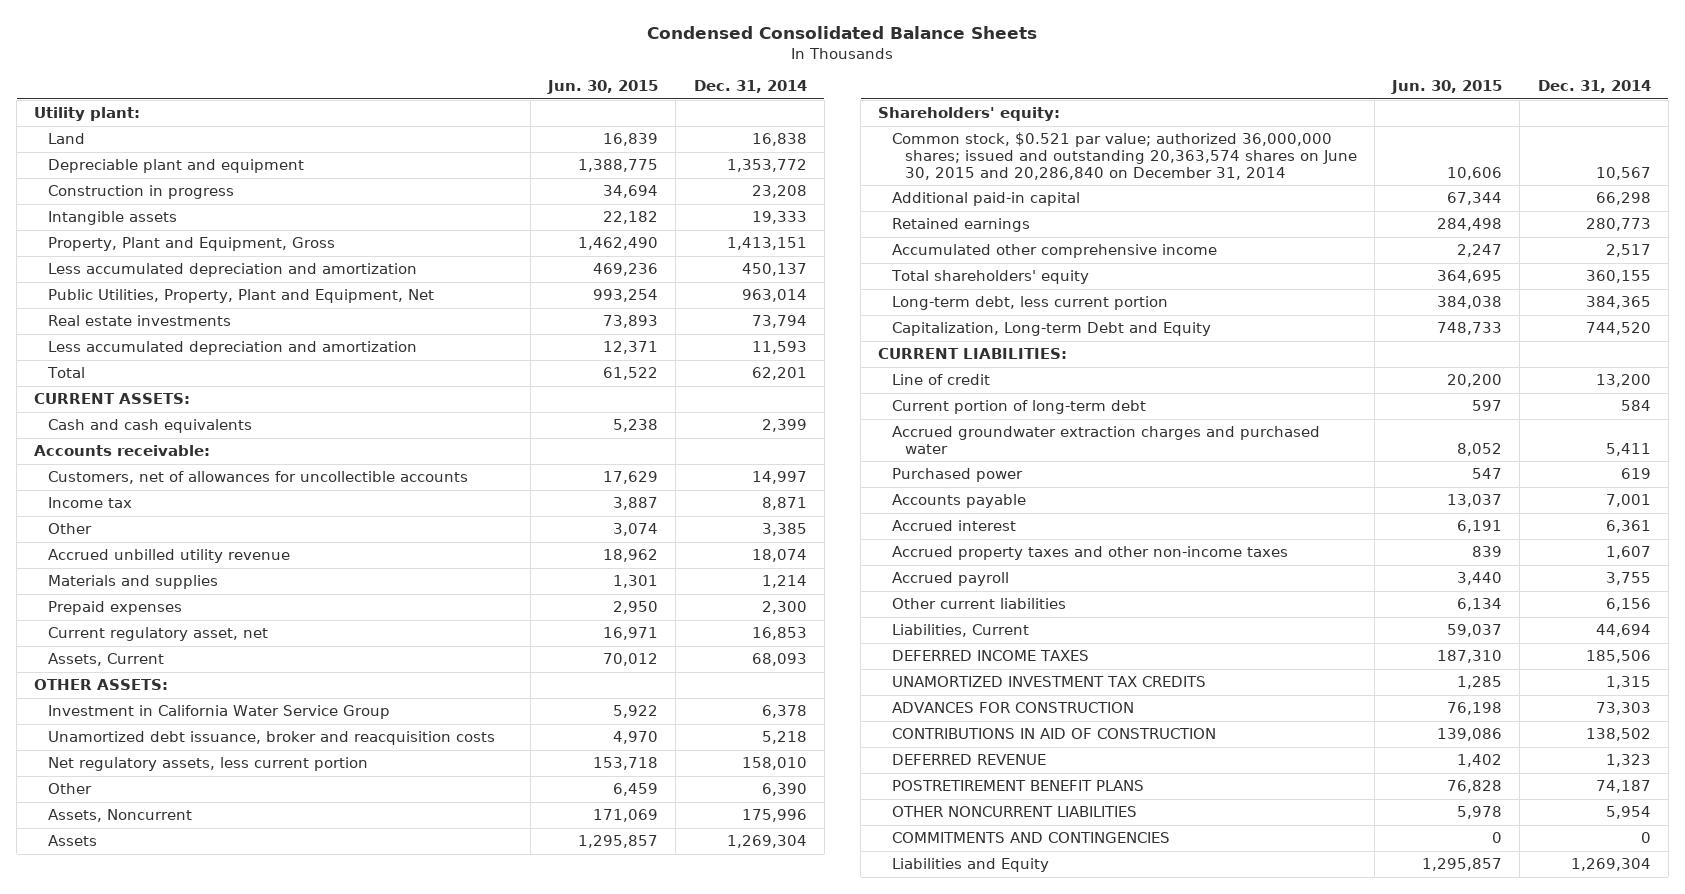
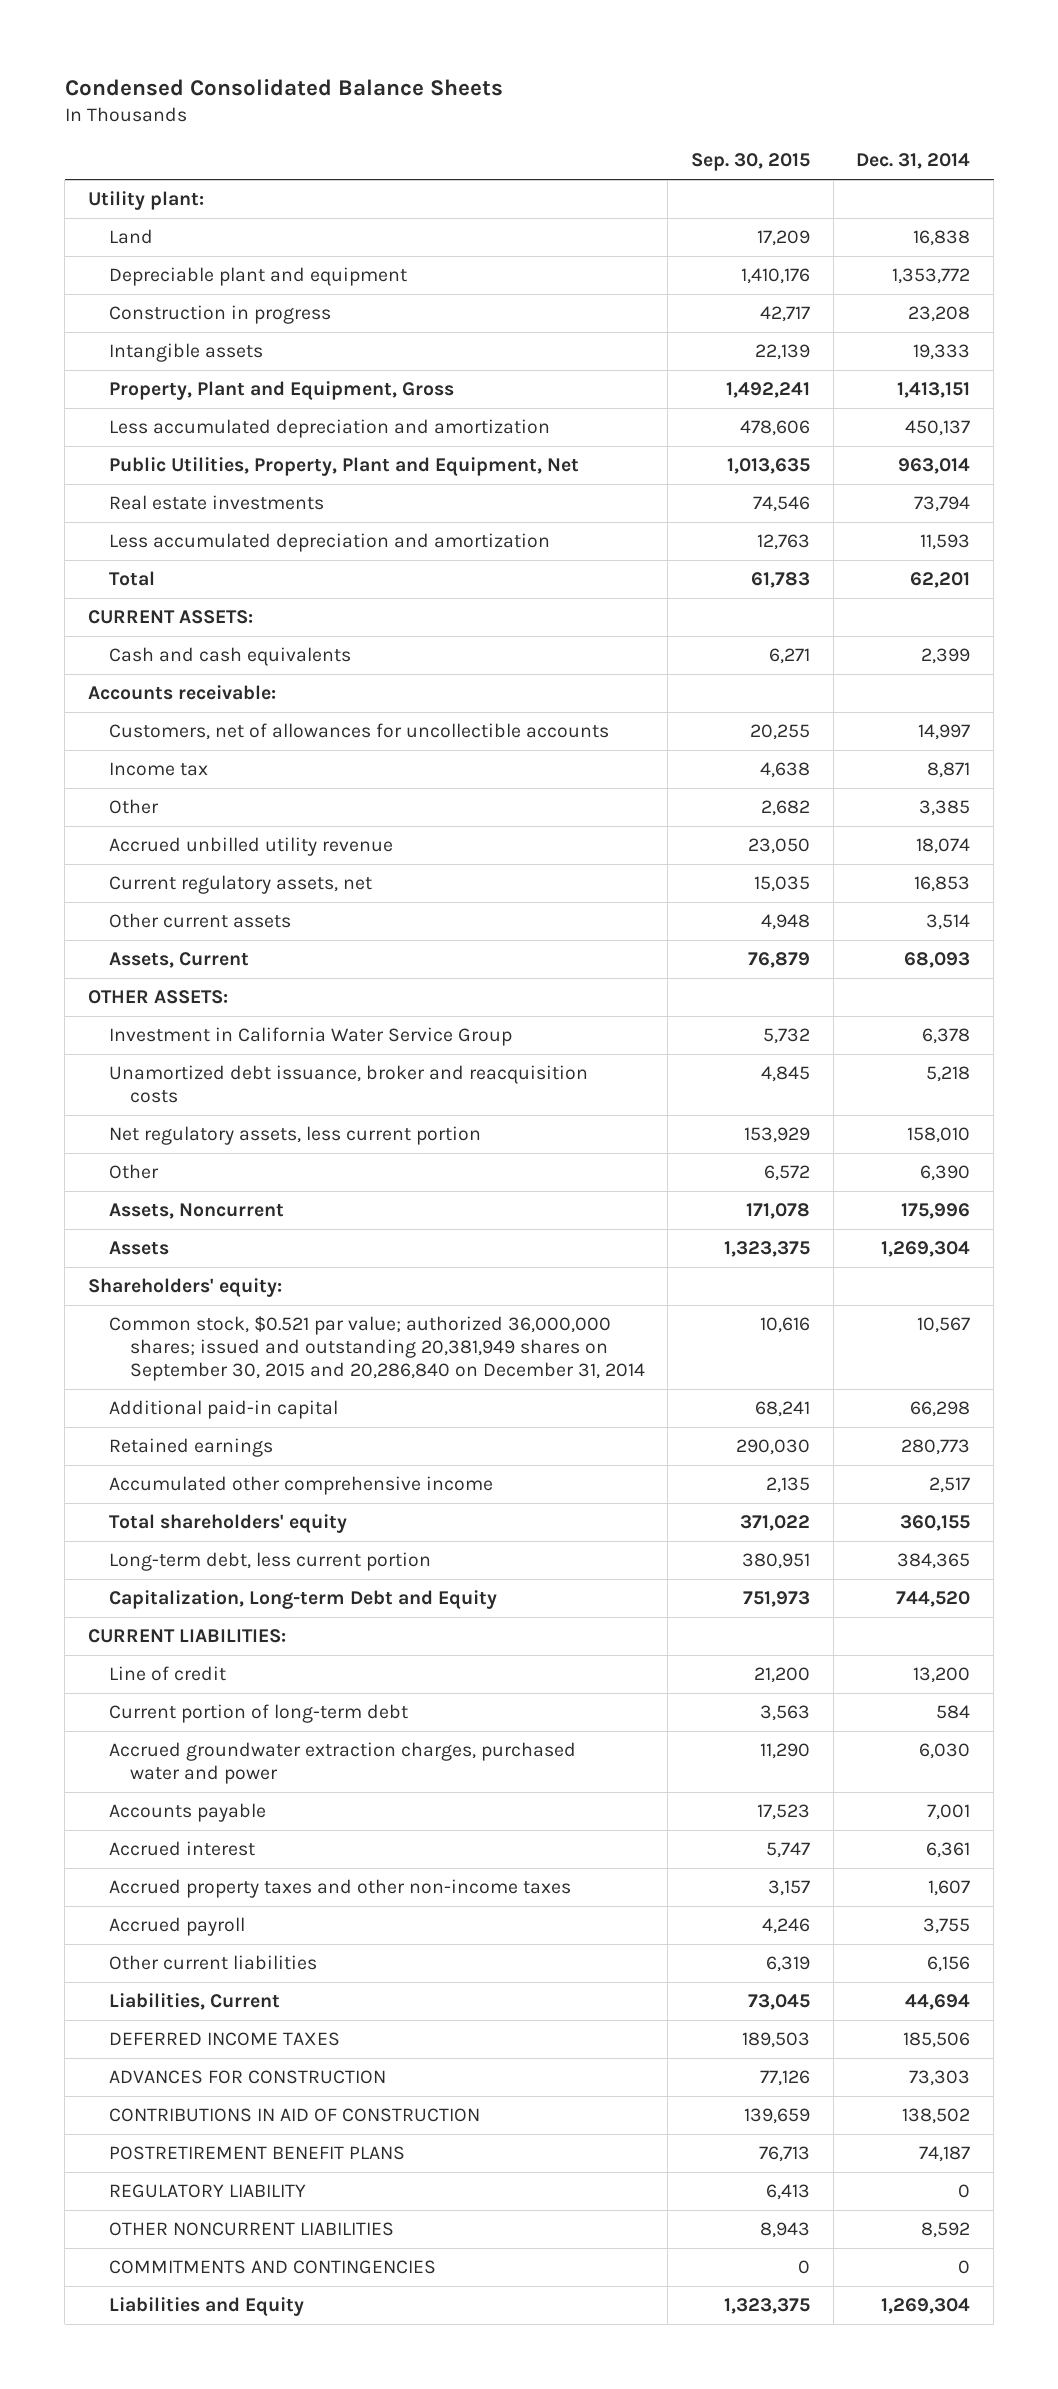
- | Jun. 30, 2015 | Dec. 31, 2014
+ | Sep. 30, 2015 | Dec. 31, 2014
- Materials and supplies | 1,301 | 1,214
- Prepaid expenses | 2,950 | 2,300
- Current regulatory asset, net | 16,971 | 16,853
+ Current regulatory assets, net | 15,035 | 16,853
+ Other current assets | 4,948 | 3,514
- Common stock, $0.521 par value; authorized 36,000,000 shares; issued and outstanding 20,363,574 shares on June 30, 2015 and 20,286,840 on December 31, 2014 | 10,606 | 10,567
+ Common stock, $0.521 par value; authorized 36,000,000 shares; issued and outstanding 20,381,949 shares on September 30, 2015 and 20,286,840 on December 31, 2014 | 10,616 | 10,567
- Accrued groundwater extraction charges and purchased water | 8,052 | 5,411
- Purchased power | 547 | 619
+ Accrued groundwater extraction charges, purchased water and power | 11,290 | 6,030
- UNAMORTIZED INVESTMENT TAX CREDITS | 1,285 | 1,315
- DEFERRED REVENUE | 1,402 | 1,323
- OTHER NONCURRENT LIABILITIES | 5,978 | 5,954
+ REGULATORY LIABILITY | 6,413 | 0
+ OTHER NONCURRENT LIABILITIES | 8,943 | 8,592

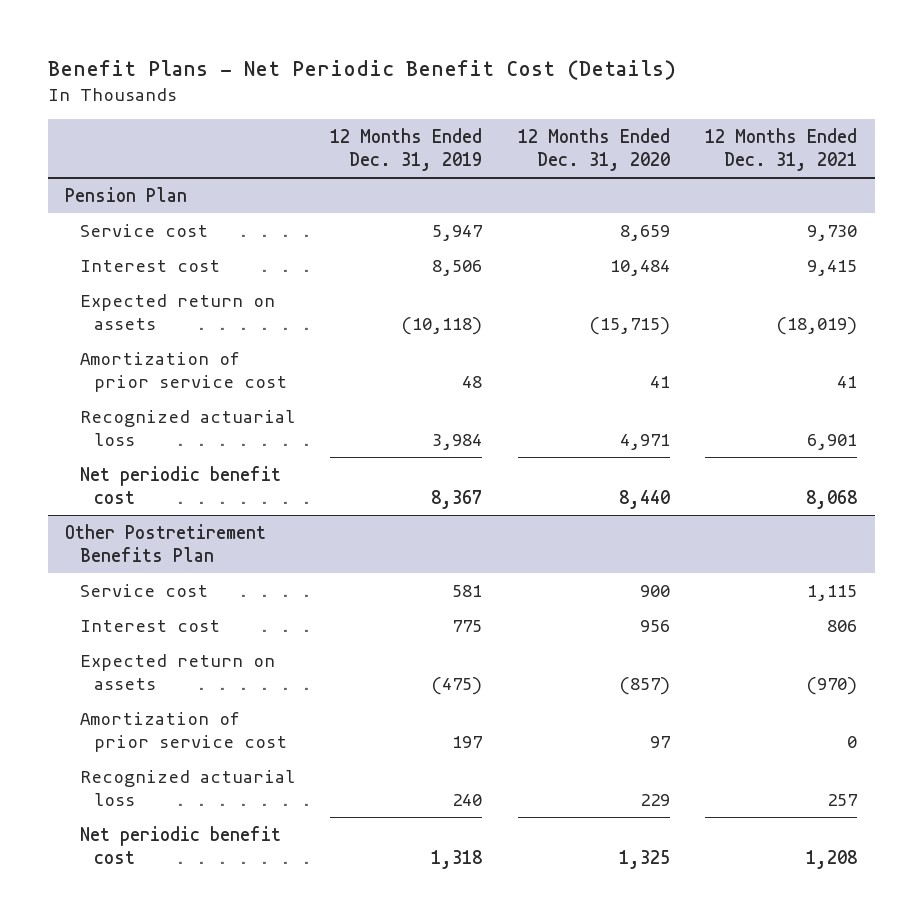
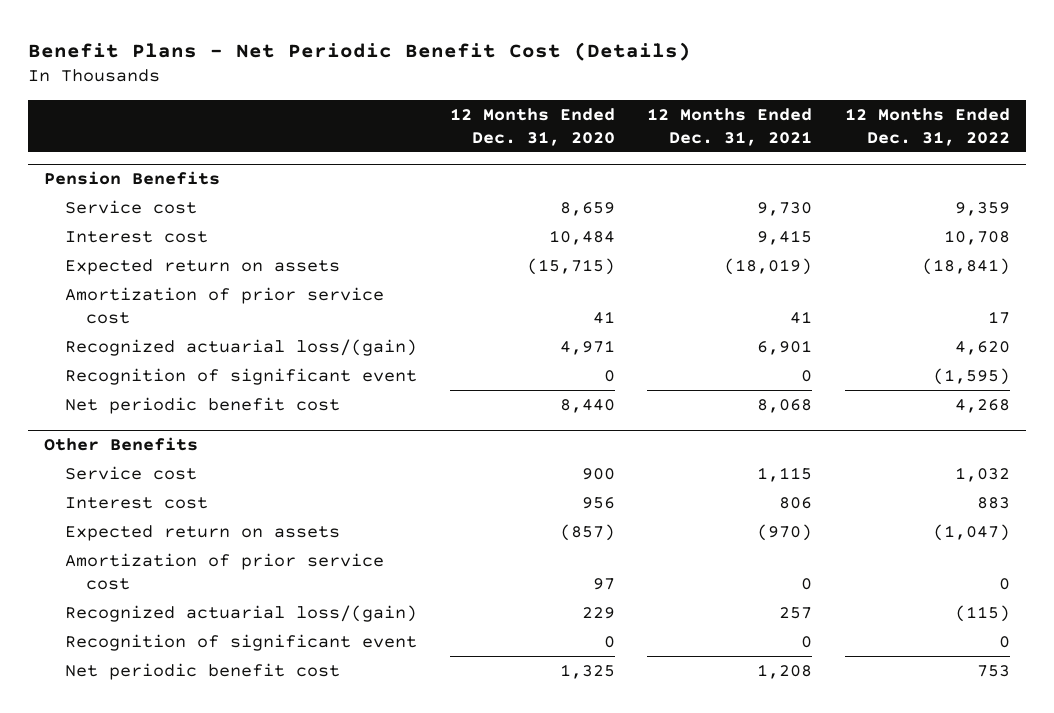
- | 12 Months Ended Dec. 31, 2019 | 12 Months Ended Dec. 31, 2020 | 12 Months Ended Dec. 31, 2021
+ | 12 Months Ended Dec. 31, 2020 | 12 Months Ended Dec. 31, 2021 | 12 Months Ended Dec. 31, 2022
- Pension Plan
+ Pension Benefits
- Recognized actuarial loss | 3,984 | 4,971 | 6,901
+ Recognized actuarial loss/(gain) | 4,971 | 6,901 | 4,620
+ Recognition of significant event | 0 | 0 | (1,595)
- Other Postretirement Benefits Plan
+ Other Benefits
- Recognized actuarial loss | 240 | 229 | 257
+ Recognized actuarial loss/(gain) | 229 | 257 | (115)
+ Recognition of significant event | 0 | 0 | 0

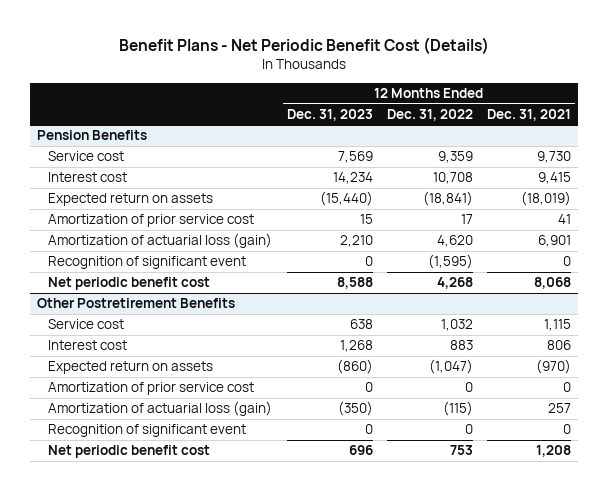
- | 12 Months Ended Dec. 31, 2020 | 12 Months Ended Dec. 31, 2021 | 12 Months Ended Dec. 31, 2022
+ | 12 Months Ended Dec. 31, 2023 | 12 Months Ended Dec. 31, 2022 | 12 Months Ended Dec. 31, 2021
@ Pension Benefits
- Recognized actuarial loss/(gain) | 4,971 | 6,901 | 4,620
+ Amortization of actuarial loss (gain) | 2,210 | 4,620 | 6,901
- Other Benefits
+ Other Postretirement Benefits
- Recognized actuarial loss/(gain) | 229 | 257 | (115)
+ Amortization of actuarial loss (gain) | (350) | (115) | 257

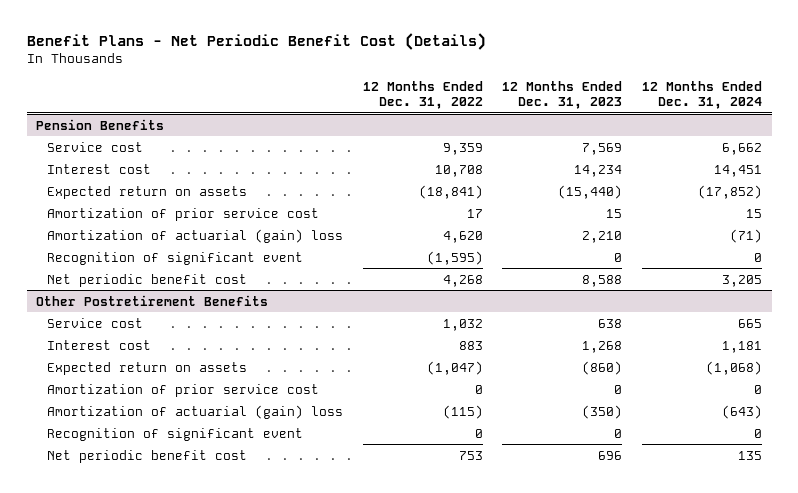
- | 12 Months Ended Dec. 31, 2023 | 12 Months Ended Dec. 31, 2022 | 12 Months Ended Dec. 31, 2021
+ | 12 Months Ended Dec. 31, 2022 | 12 Months Ended Dec. 31, 2023 | 12 Months Ended Dec. 31, 2024
@ Pension Benefits
- Amortization of actuarial loss (gain) | 2,210 | 4,620 | 6,901
+ Amortization of actuarial (gain) loss | 4,620 | 2,210 | (71)
@ Other Postretirement Benefits
- Amortization of actuarial loss (gain) | (350) | (115) | 257
+ Amortization of actuarial (gain) loss | (115) | (350) | (643)

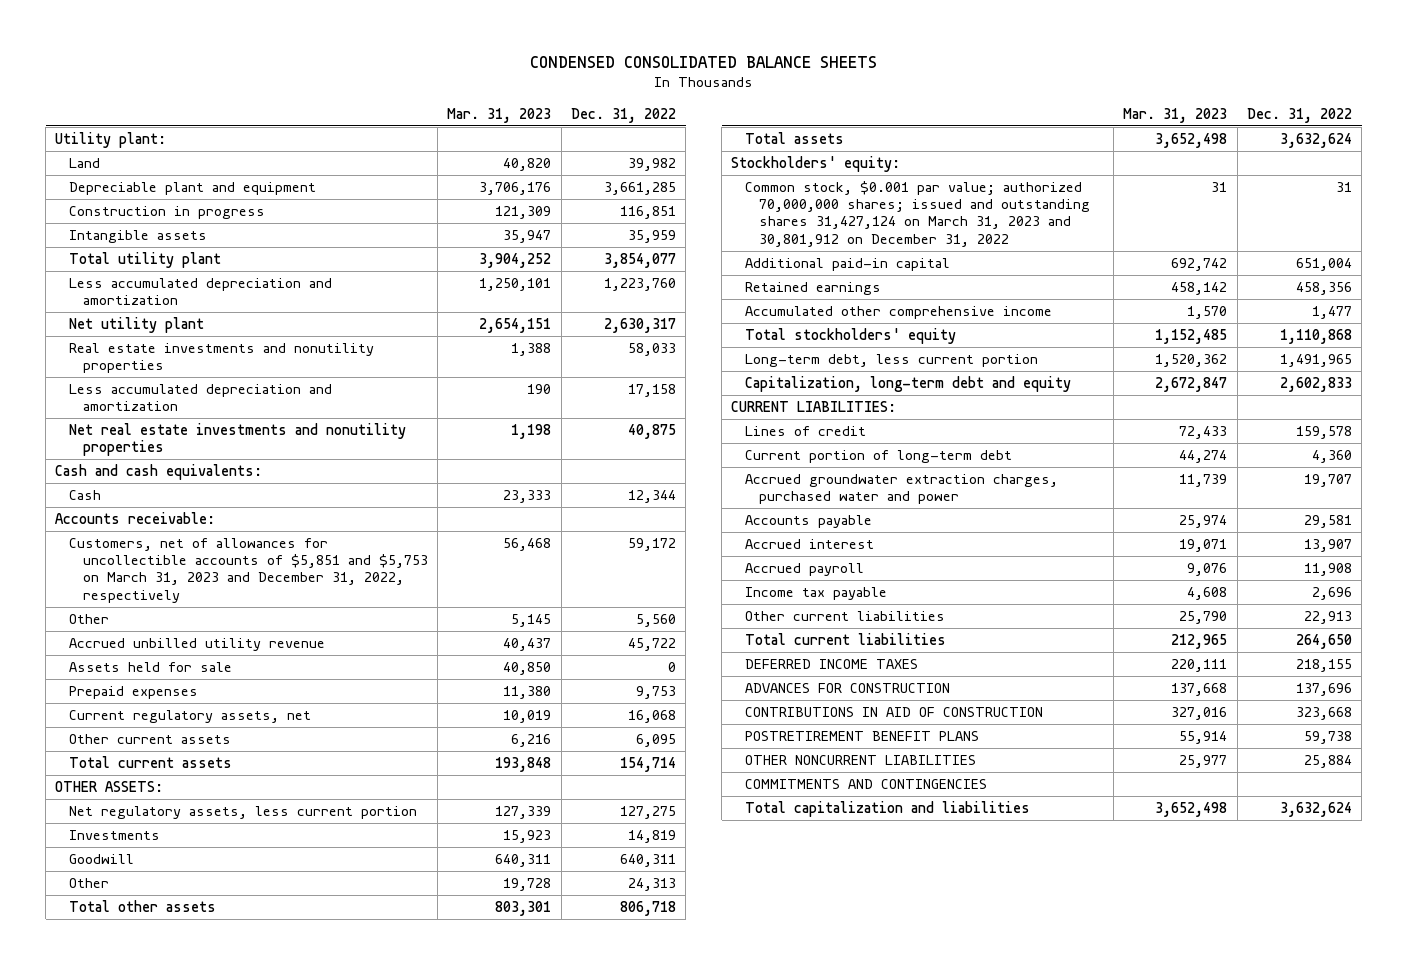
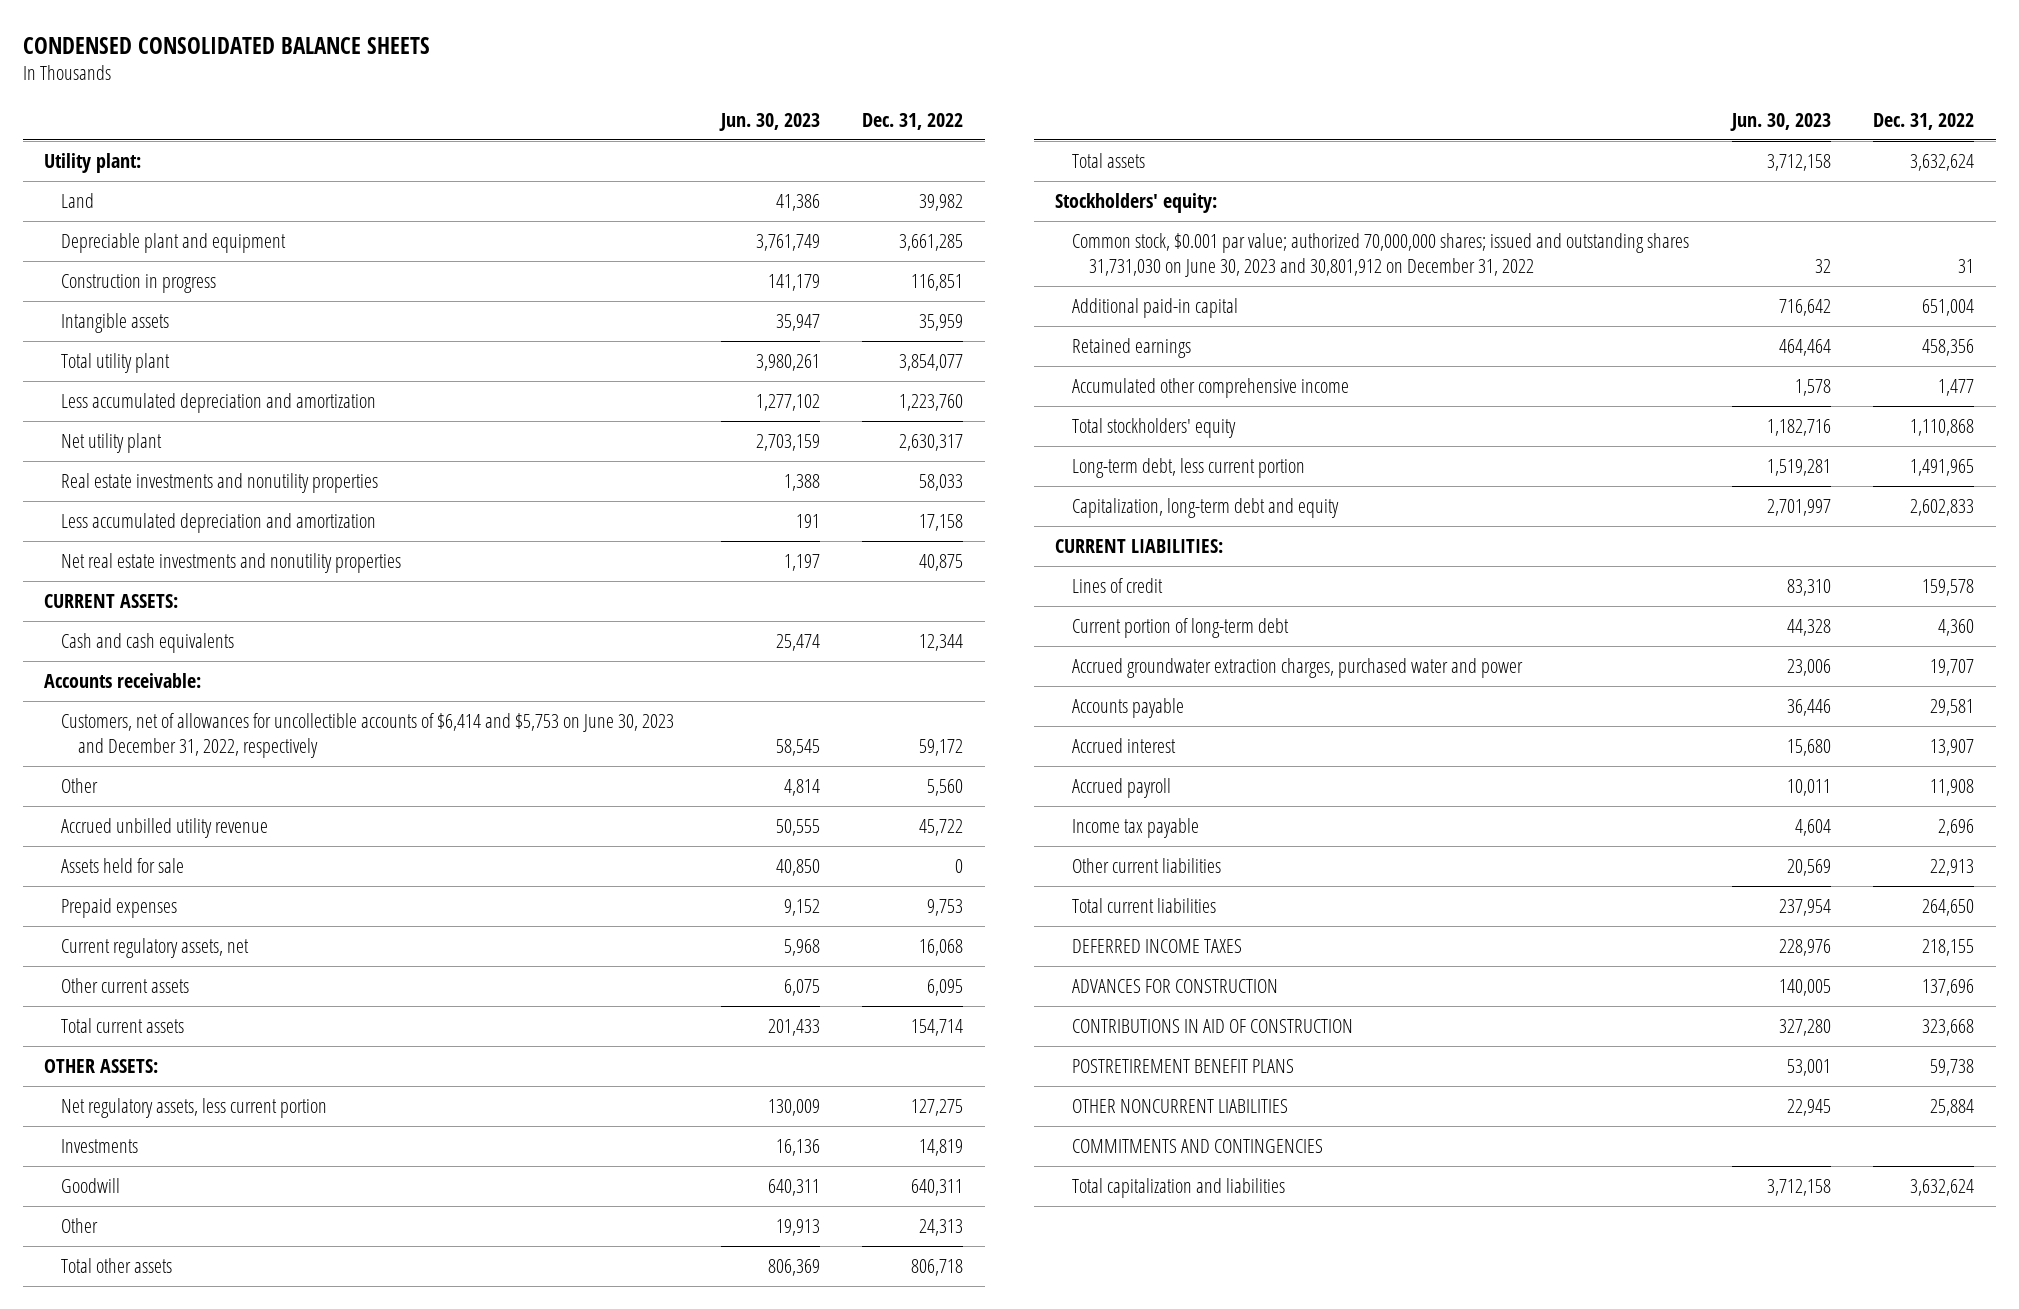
- | Mar. 31, 2023 | Dec. 31, 2022
+ | Jun. 30, 2023 | Dec. 31, 2022
- Cash and cash equivalents:
- Cash | 23,333 | 12,344
+ CURRENT ASSETS:
+ Cash and cash equivalents | 25,474 | 12,344
- Customers, net of allowances for uncollectible accounts of $5,851 and $5,753 on March 31, 2023 and December 31, 2022, respectively | 56,468 | 59,172
+ Customers, net of allowances for uncollectible accounts of $6,414 and $5,753 on June 30, 2023 and December 31, 2022, respectively | 58,545 | 59,172
- Common stock, $0.001 par value; authorized 70,000,000 shares; issued and outstanding shares 31,427,124 on March 31, 2023 and 30,801,912 on December 31, 2022 | 31 | 31
+ Common stock, $0.001 par value; authorized 70,000,000 shares; issued and outstanding shares 31,731,030 on June 30, 2023 and 30,801,912 on December 31, 2022 | 32 | 31

